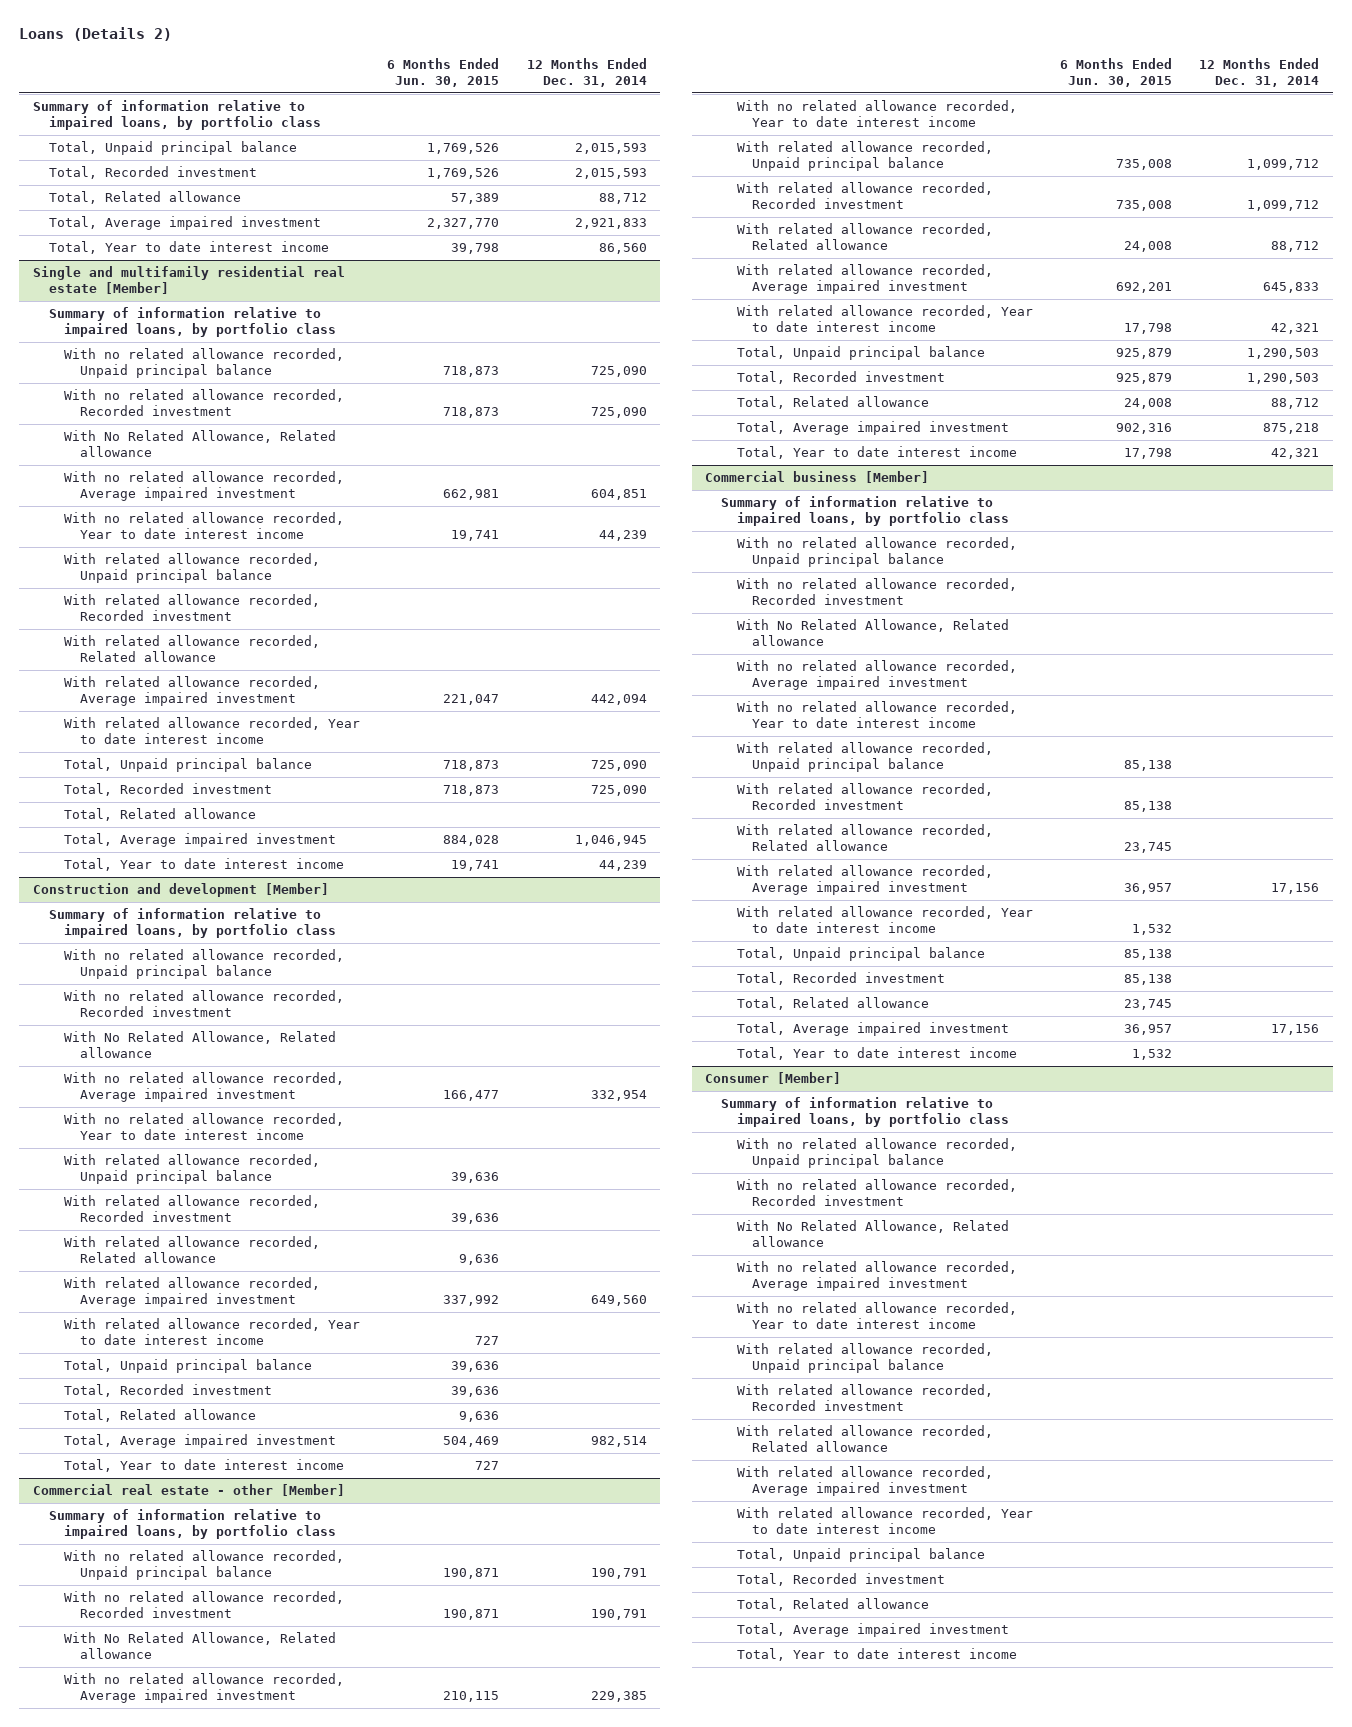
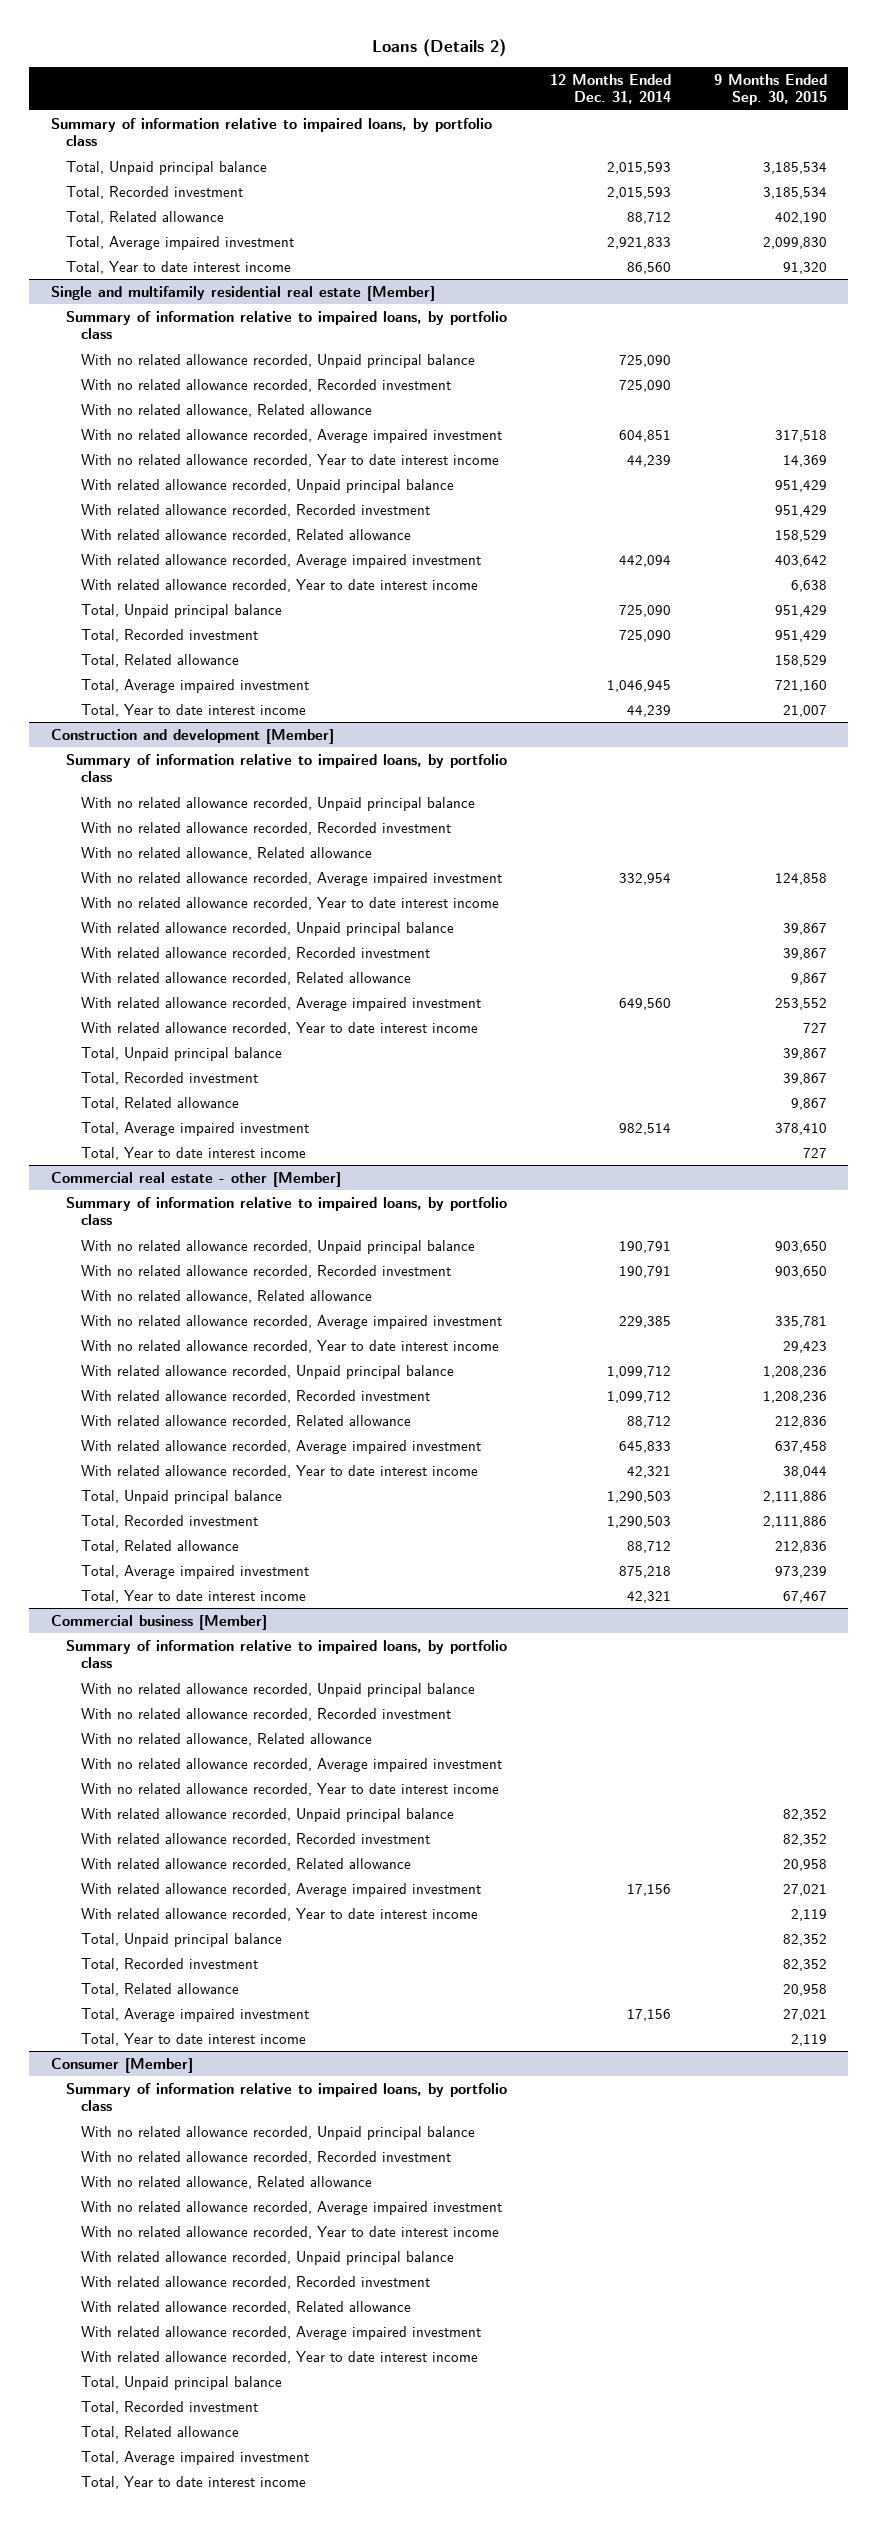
- | 6 Months Ended Jun. 30, 2015 | 12 Months Ended Dec. 31, 2014
+ | 12 Months Ended Dec. 31, 2014 | 9 Months Ended Sep. 30, 2015
@ Single and multifamily residential real estate [Member]
- With No Related Allowance, Related allowance
+ With no related allowance, Related allowance
@ Construction and development [Member]
- With No Related Allowance, Related allowance
+ With no related allowance, Related allowance
@ Commercial real estate - other [Member]
- With No Related Allowance, Related allowance
+ With no related allowance, Related allowance
@ Commercial business [Member]
- With No Related Allowance, Related allowance
+ With no related allowance, Related allowance
@ Consumer [Member]
- With No Related Allowance, Related allowance
+ With no related allowance, Related allowance

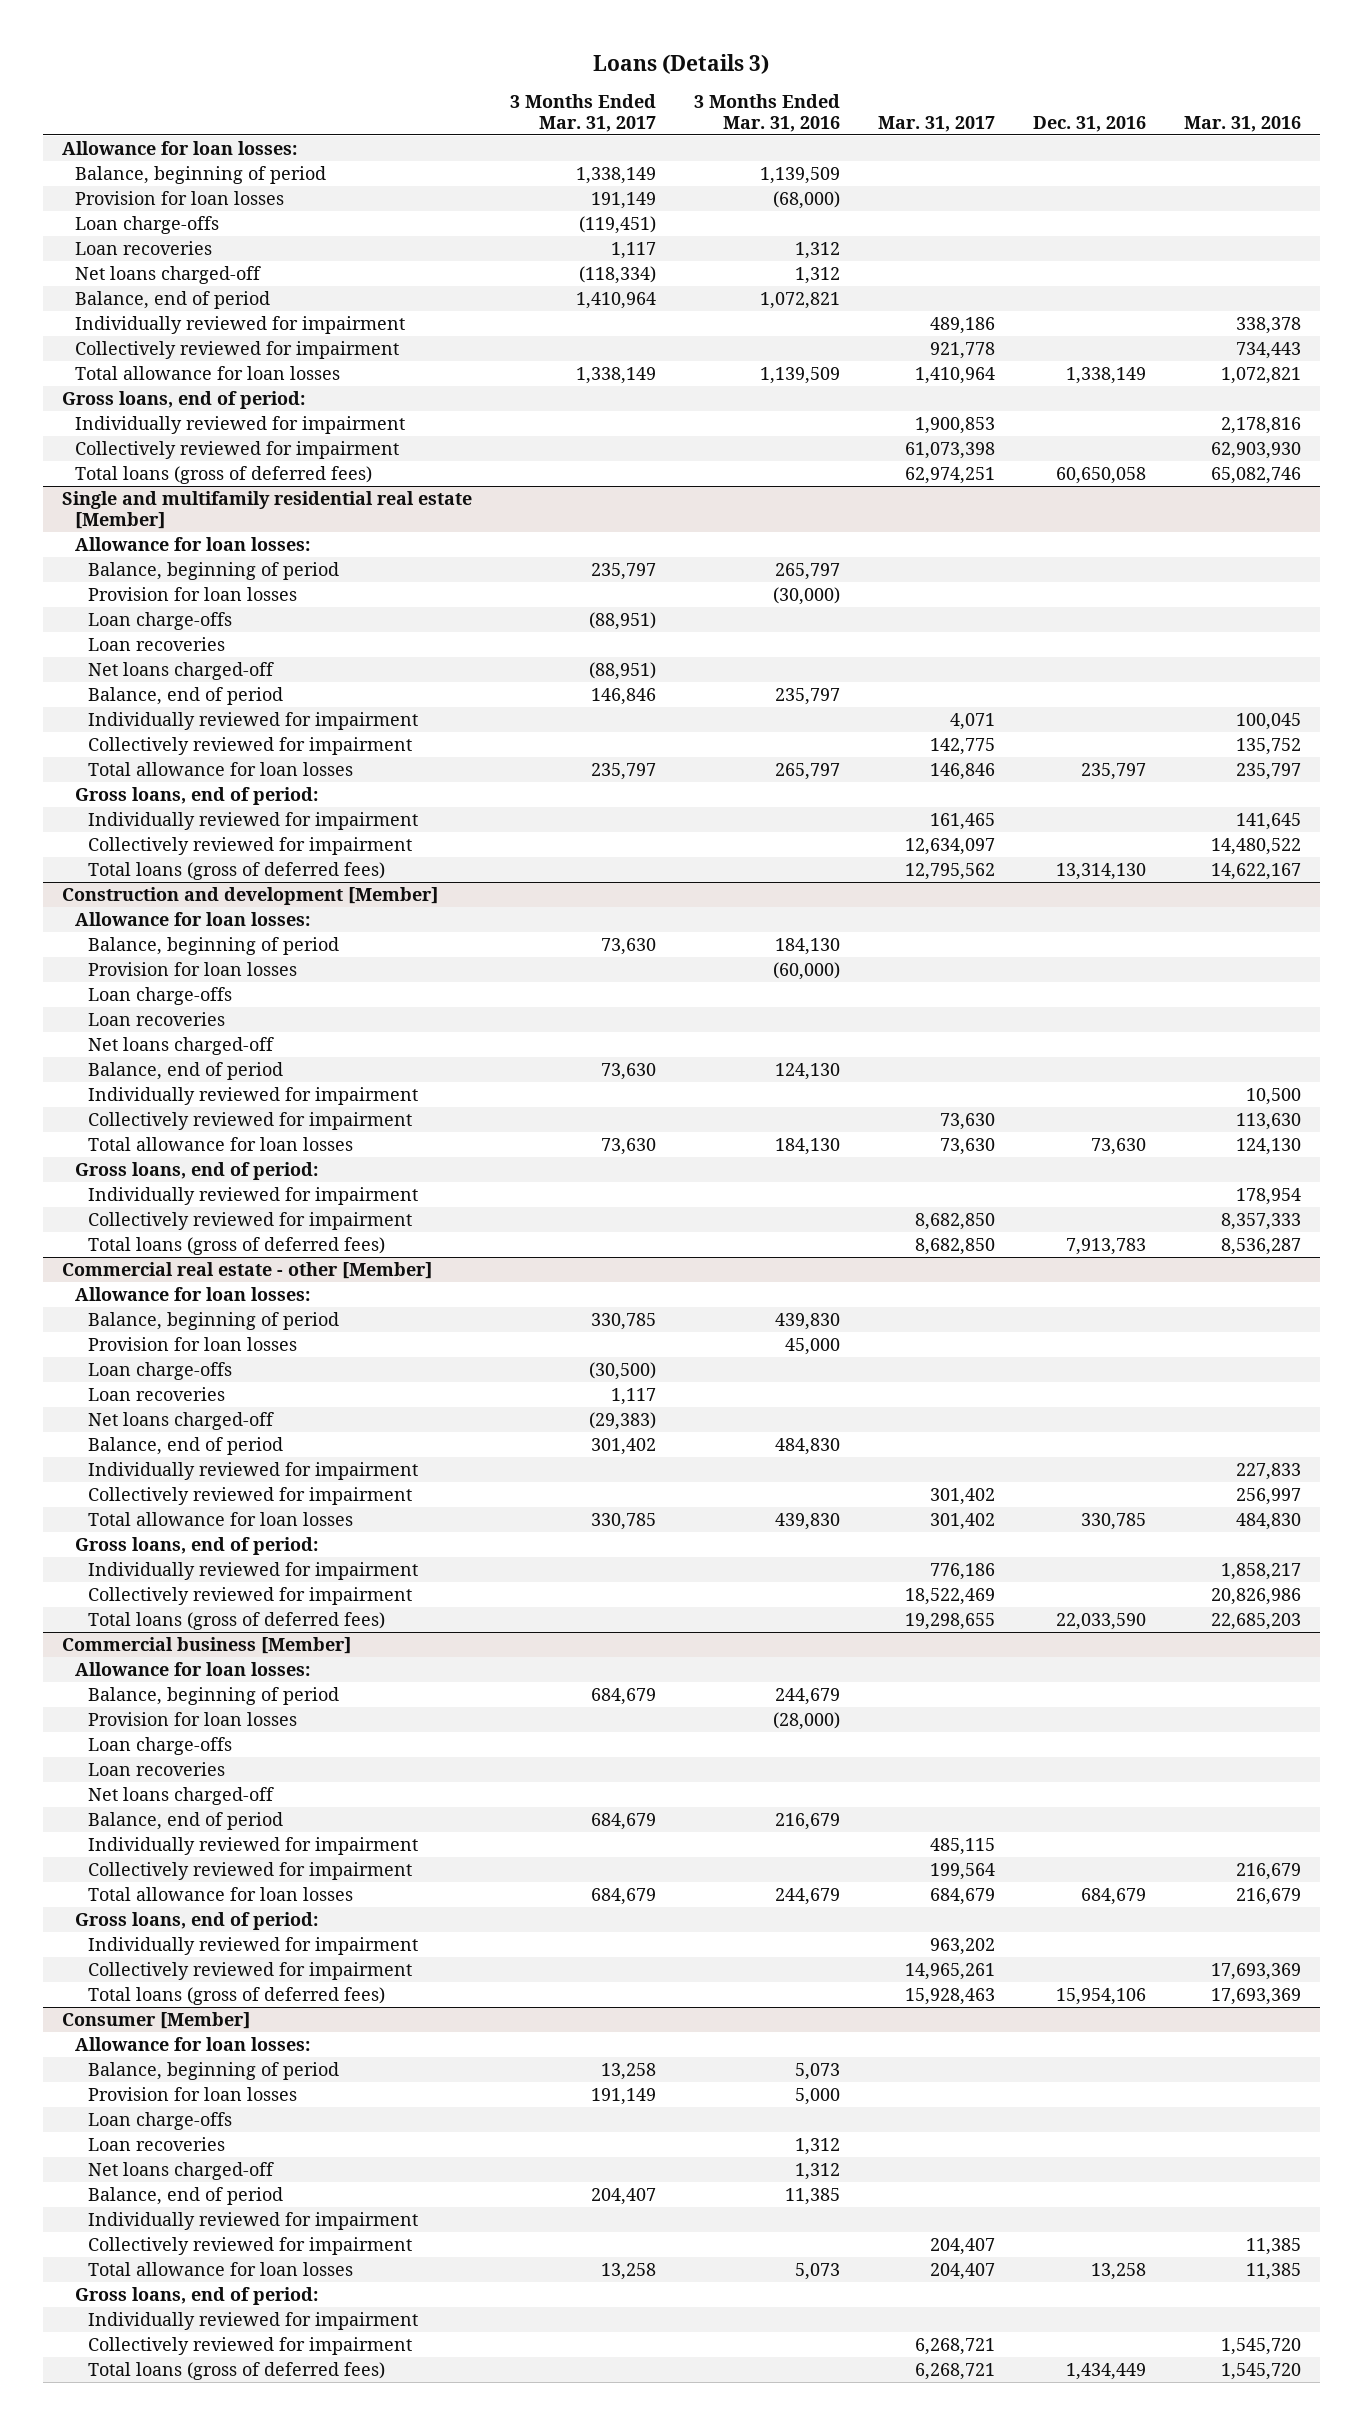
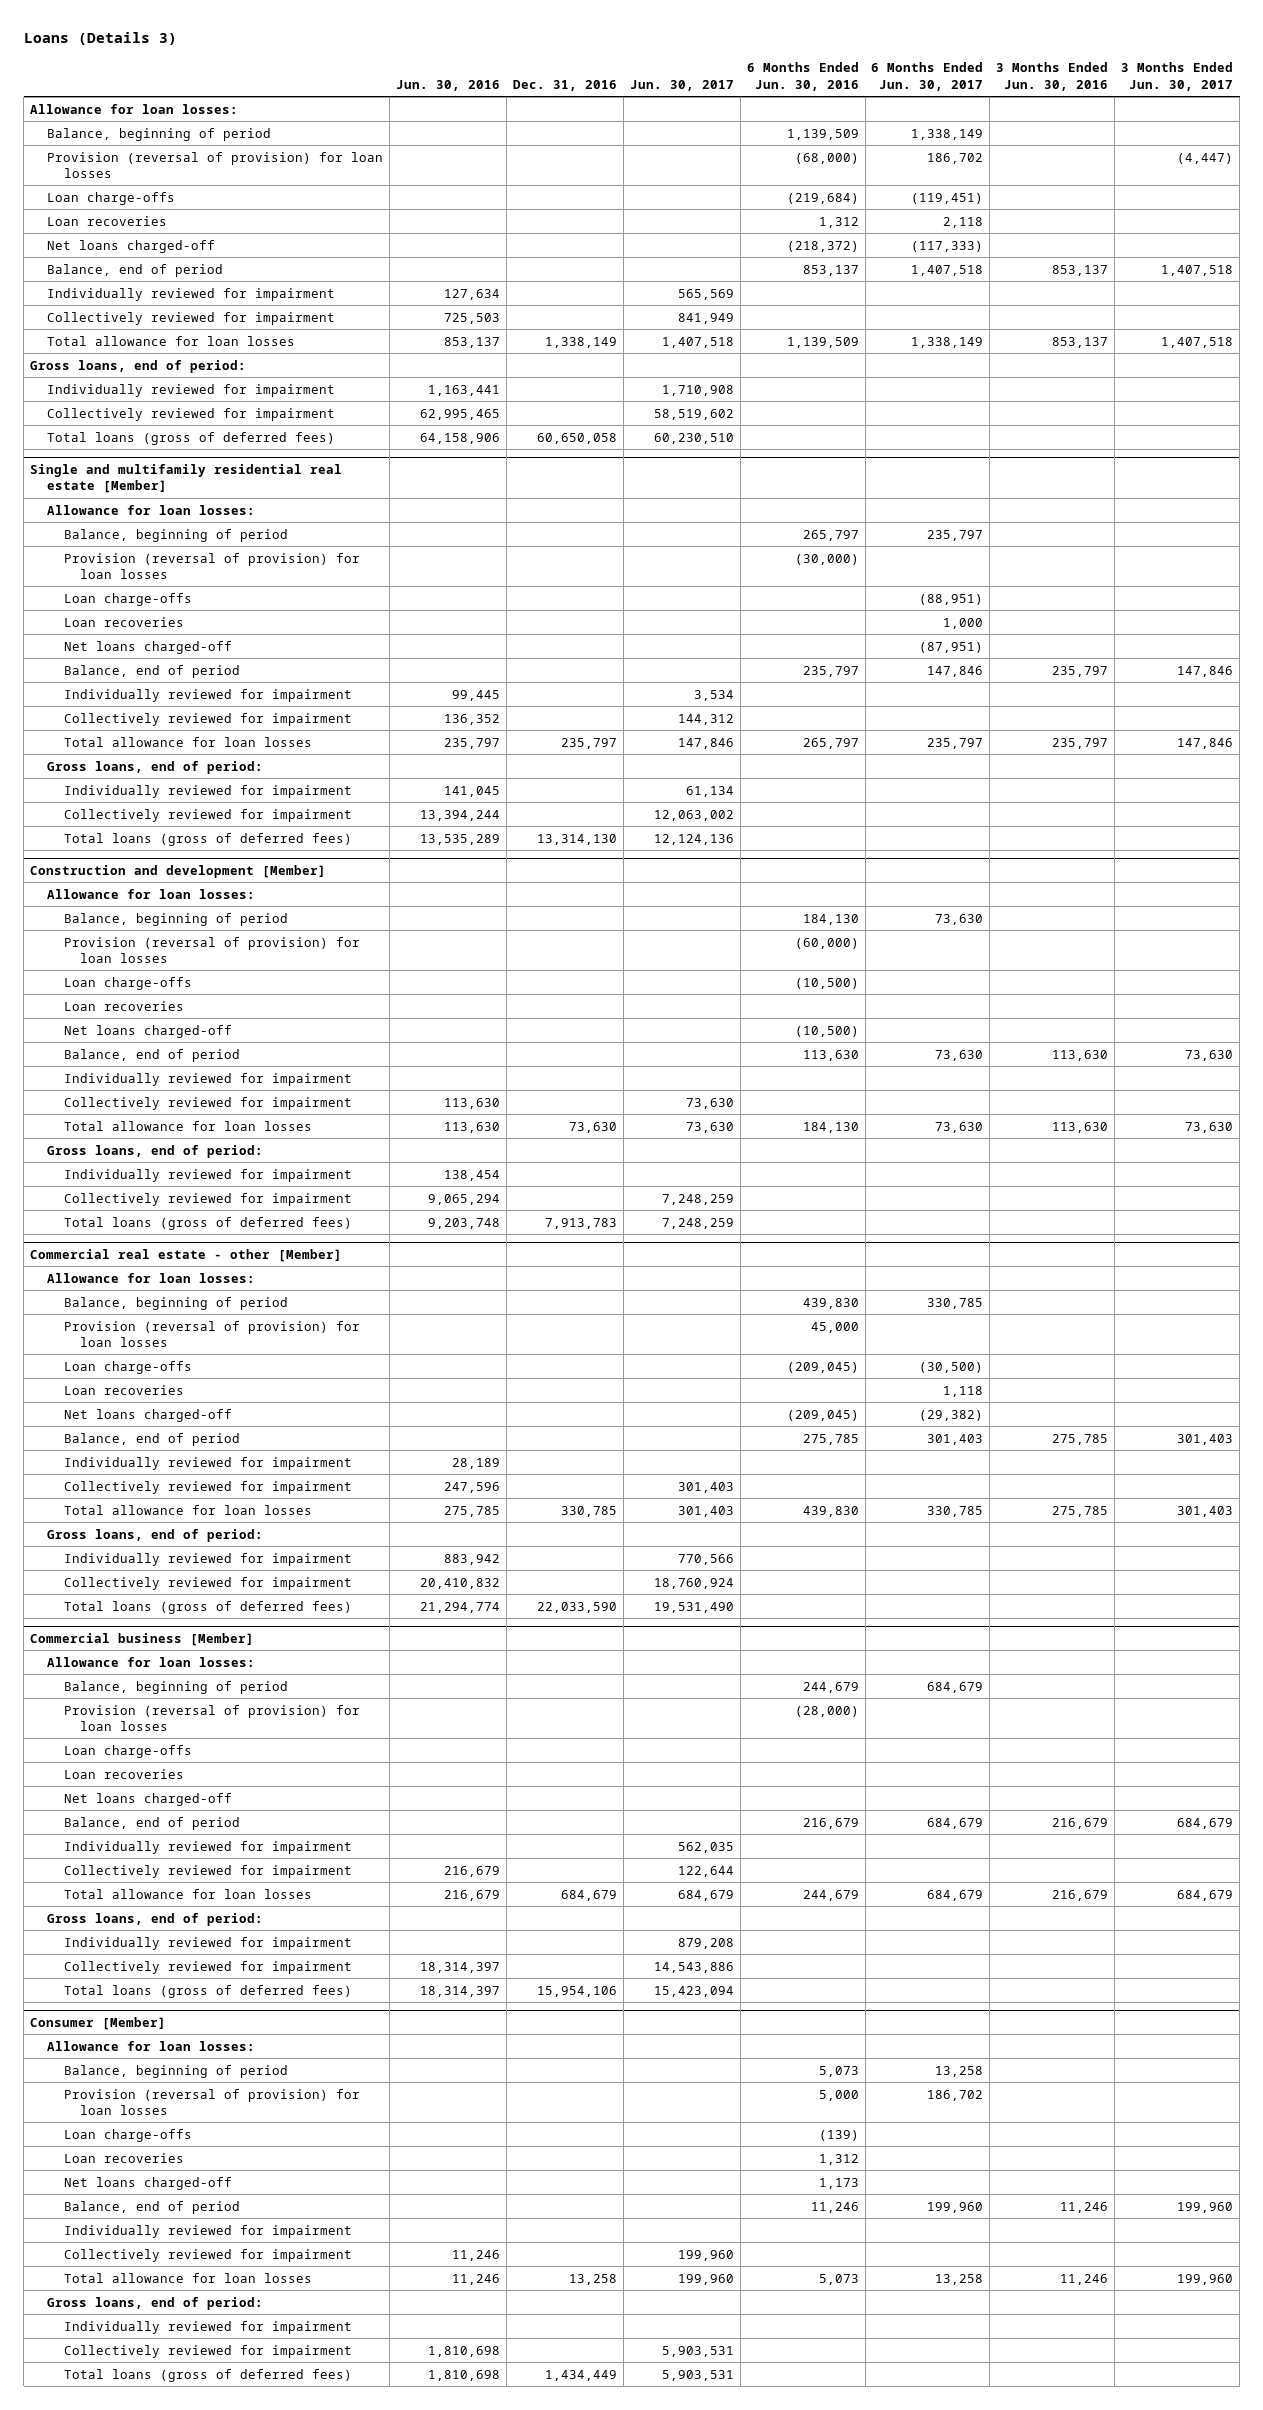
- | 3 Months Ended Mar. 31, 2017 | 3 Months Ended Mar. 31, 2016 | Mar. 31, 2017 | Dec. 31, 2016 | Mar. 31, 2016
+ | Jun. 30, 2016 | Dec. 31, 2016 | Jun. 30, 2017 | 6 Months Ended Jun. 30, 2016 | 6 Months Ended Jun. 30, 2017 | 3 Months Ended Jun. 30, 2016 | 3 Months Ended Jun. 30, 2017
- Provision for loan losses | 191,149 | (68,000) | | |
+ Provision (reversal of provision) for loan losses | | | | (68,000) | 186,702 | | (4,447)
@ Single and multifamily residential real estate [Member]
- Provision for loan losses | | (30,000) | | |
+ Provision (reversal of provision) for loan losses | | | | (30,000) | | |
@ Construction and development [Member]
- Provision for loan losses | | (60,000) | | |
+ Provision (reversal of provision) for loan losses | | | | (60,000) | | |
@ Commercial real estate - other [Member]
- Provision for loan losses | | 45,000 | | |
+ Provision (reversal of provision) for loan losses | | | | 45,000 | | |
@ Commercial business [Member]
- Provision for loan losses | | (28,000) | | |
+ Provision (reversal of provision) for loan losses | | | | (28,000) | | |
@ Consumer [Member]
- Provision for loan losses | 191,149 | 5,000 | | |
+ Provision (reversal of provision) for loan losses | | | | 5,000 | 186,702 | |

